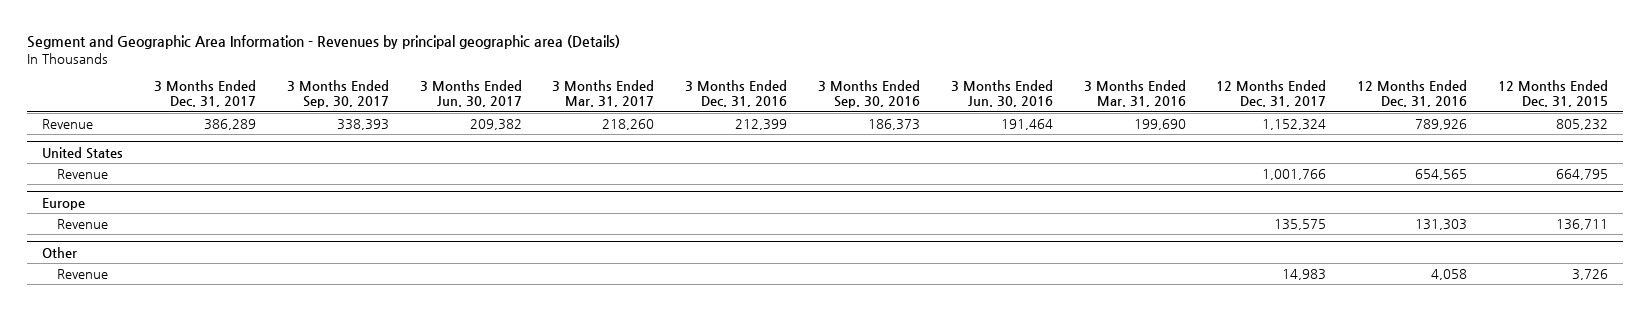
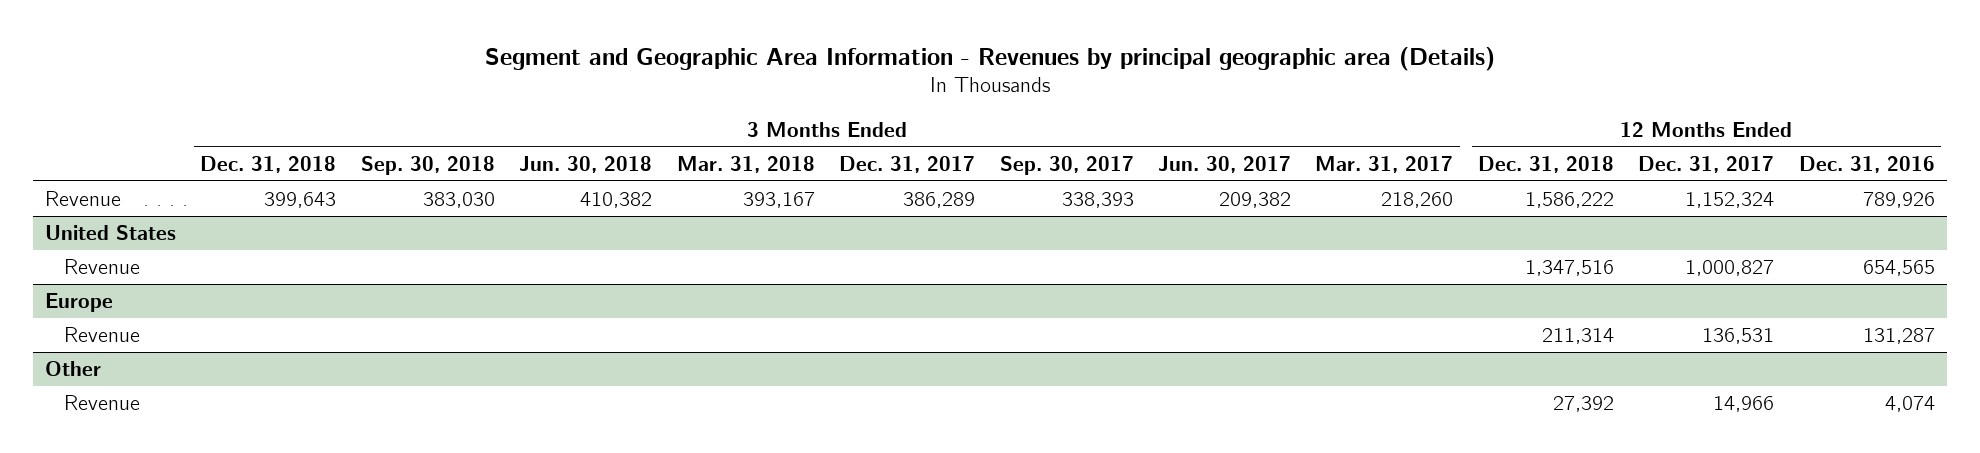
- | 3 Months Ended Dec. 31, 2017 | 3 Months Ended Sep. 30, 2017 | 3 Months Ended Jun. 30, 2017 | 3 Months Ended Mar. 31, 2017 | 3 Months Ended Dec. 31, 2016 | 3 Months Ended Sep. 30, 2016 | 3 Months Ended Jun. 30, 2016 | 3 Months Ended Mar. 31, 2016 | 12 Months Ended Dec. 31, 2017 | 12 Months Ended Dec. 31, 2016 | 12 Months Ended Dec. 31, 2015
+ | 3 Months Ended Dec. 31, 2018 | 3 Months Ended Sep. 30, 2018 | 3 Months Ended Jun. 30, 2018 | 3 Months Ended Mar. 31, 2018 | 3 Months Ended Dec. 31, 2017 | 3 Months Ended Sep. 30, 2017 | 3 Months Ended Jun. 30, 2017 | 3 Months Ended Mar. 31, 2017 | 12 Months Ended Dec. 31, 2018 | 12 Months Ended Dec. 31, 2017 | 12 Months Ended Dec. 31, 2016
@ United States
- Revenue | | | | | | | | | 1,001,766 | 654,565 | 664,795
+ Revenue | | | | | | | | | 1,347,516 | 1,000,827 | 654,565
@ Europe
- Revenue | | | | | | | | | 135,575 | 131,303 | 136,711
+ Revenue | | | | | | | | | 211,314 | 136,531 | 131,287
@ Other
- Revenue | | | | | | | | | 14,983 | 4,058 | 3,726
+ Revenue | | | | | | | | | 27,392 | 14,966 | 4,074

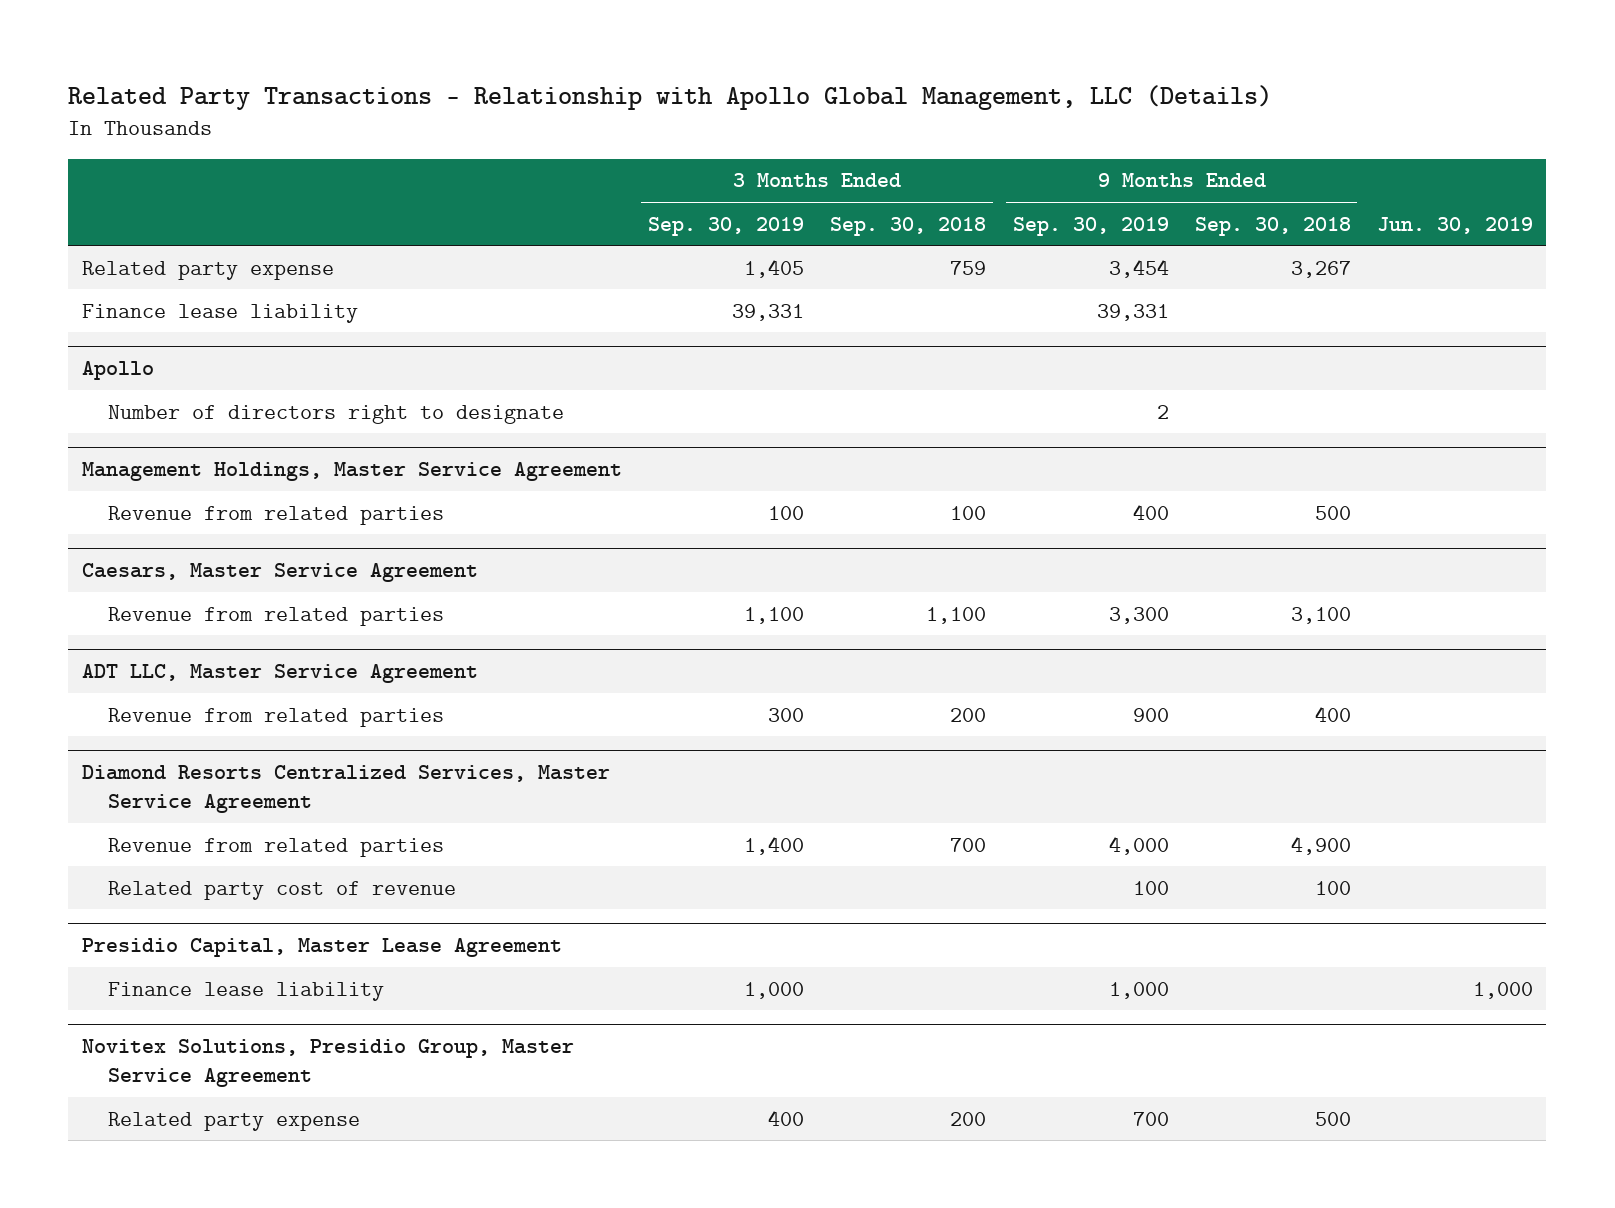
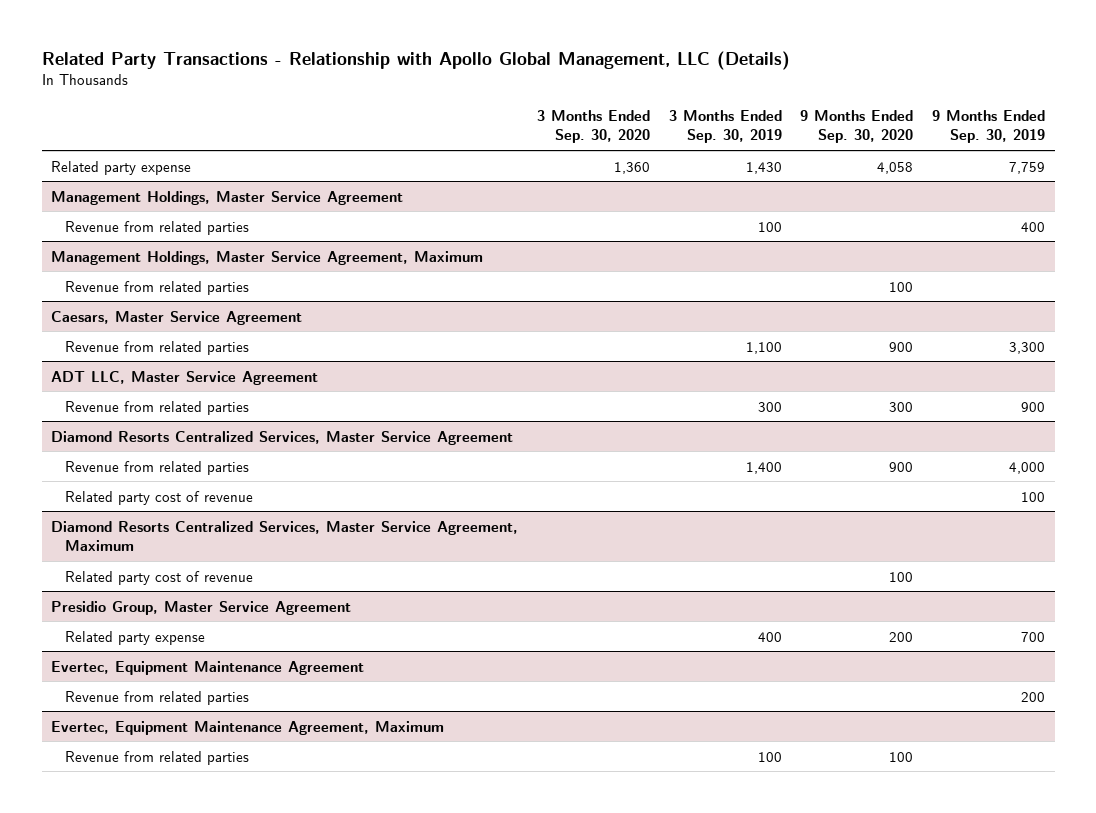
- | 3 Months Ended Sep. 30, 2019 | 3 Months Ended Sep. 30, 2018 | 9 Months Ended Sep. 30, 2019 | 9 Months Ended Sep. 30, 2018 | Jun. 30, 2019
+ | 3 Months Ended Sep. 30, 2020 | 3 Months Ended Sep. 30, 2019 | 9 Months Ended Sep. 30, 2020 | 9 Months Ended Sep. 30, 2019
- Related party expense | 1,405 | 759 | 3,454 | 3,267 |
- Finance lease liability | 39,331 | | 39,331 | |
- Apollo
- Number of directors right to designate | | | 2 | |
+ Related party expense | 1,360 | 1,430 | 4,058 | 7,759
+ Management Holdings, Master Service Agreement, Maximum
+ Revenue from related parties | | | 100 |
- Presidio Capital, Master Lease Agreement
- Finance lease liability | 1,000 | | 1,000 | | 1,000
- Novitex Solutions, Presidio Group, Master Service Agreement
+ Diamond Resorts Centralized Services, Master Service Agreement, Maximum
+ Related party cost of revenue | | | 100 |
+ Presidio Group, Master Service Agreement
+ Evertec, Equipment Maintenance Agreement
+ Revenue from related parties | | | | 200
+ Evertec, Equipment Maintenance Agreement, Maximum
+ Revenue from related parties | | 100 | 100 |

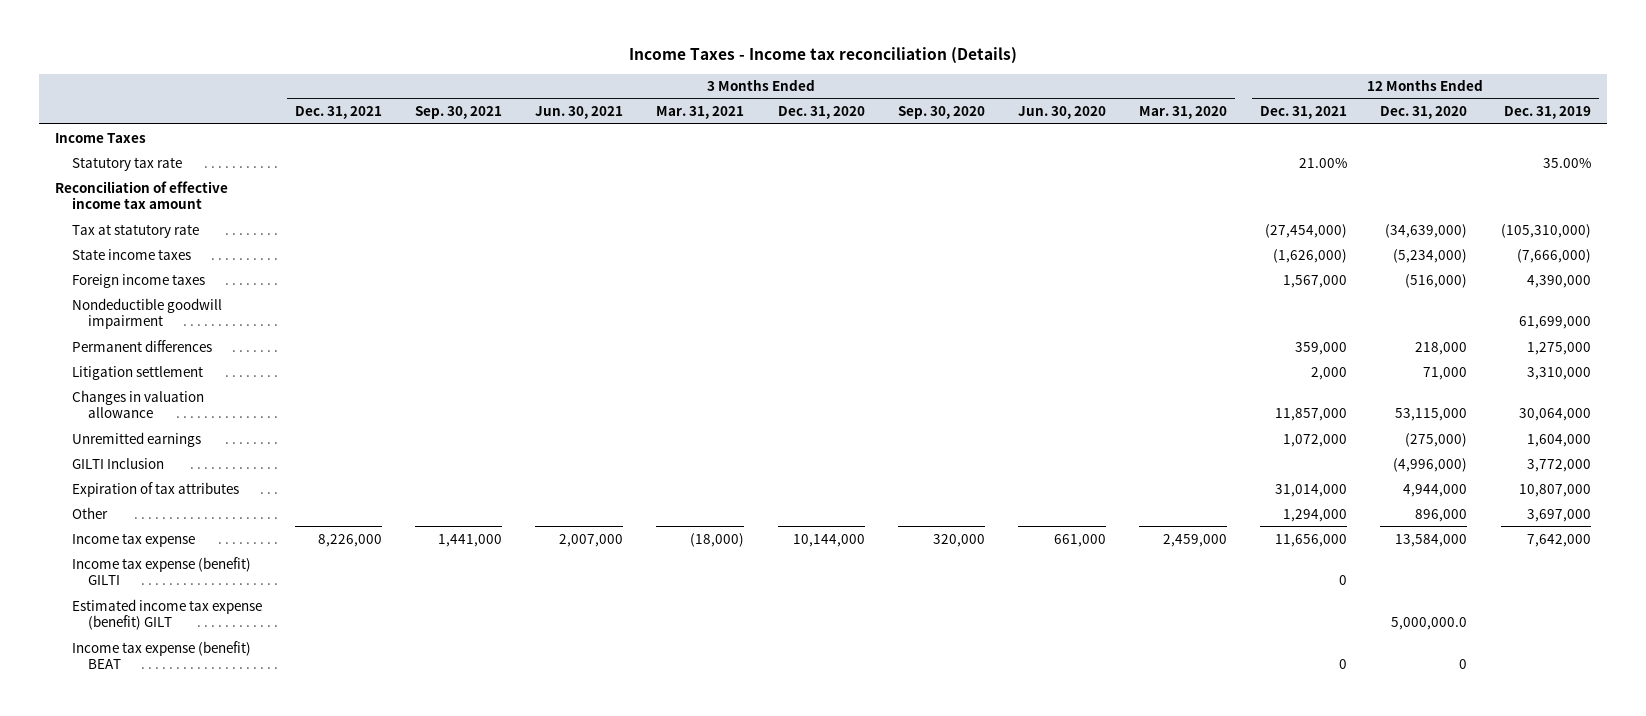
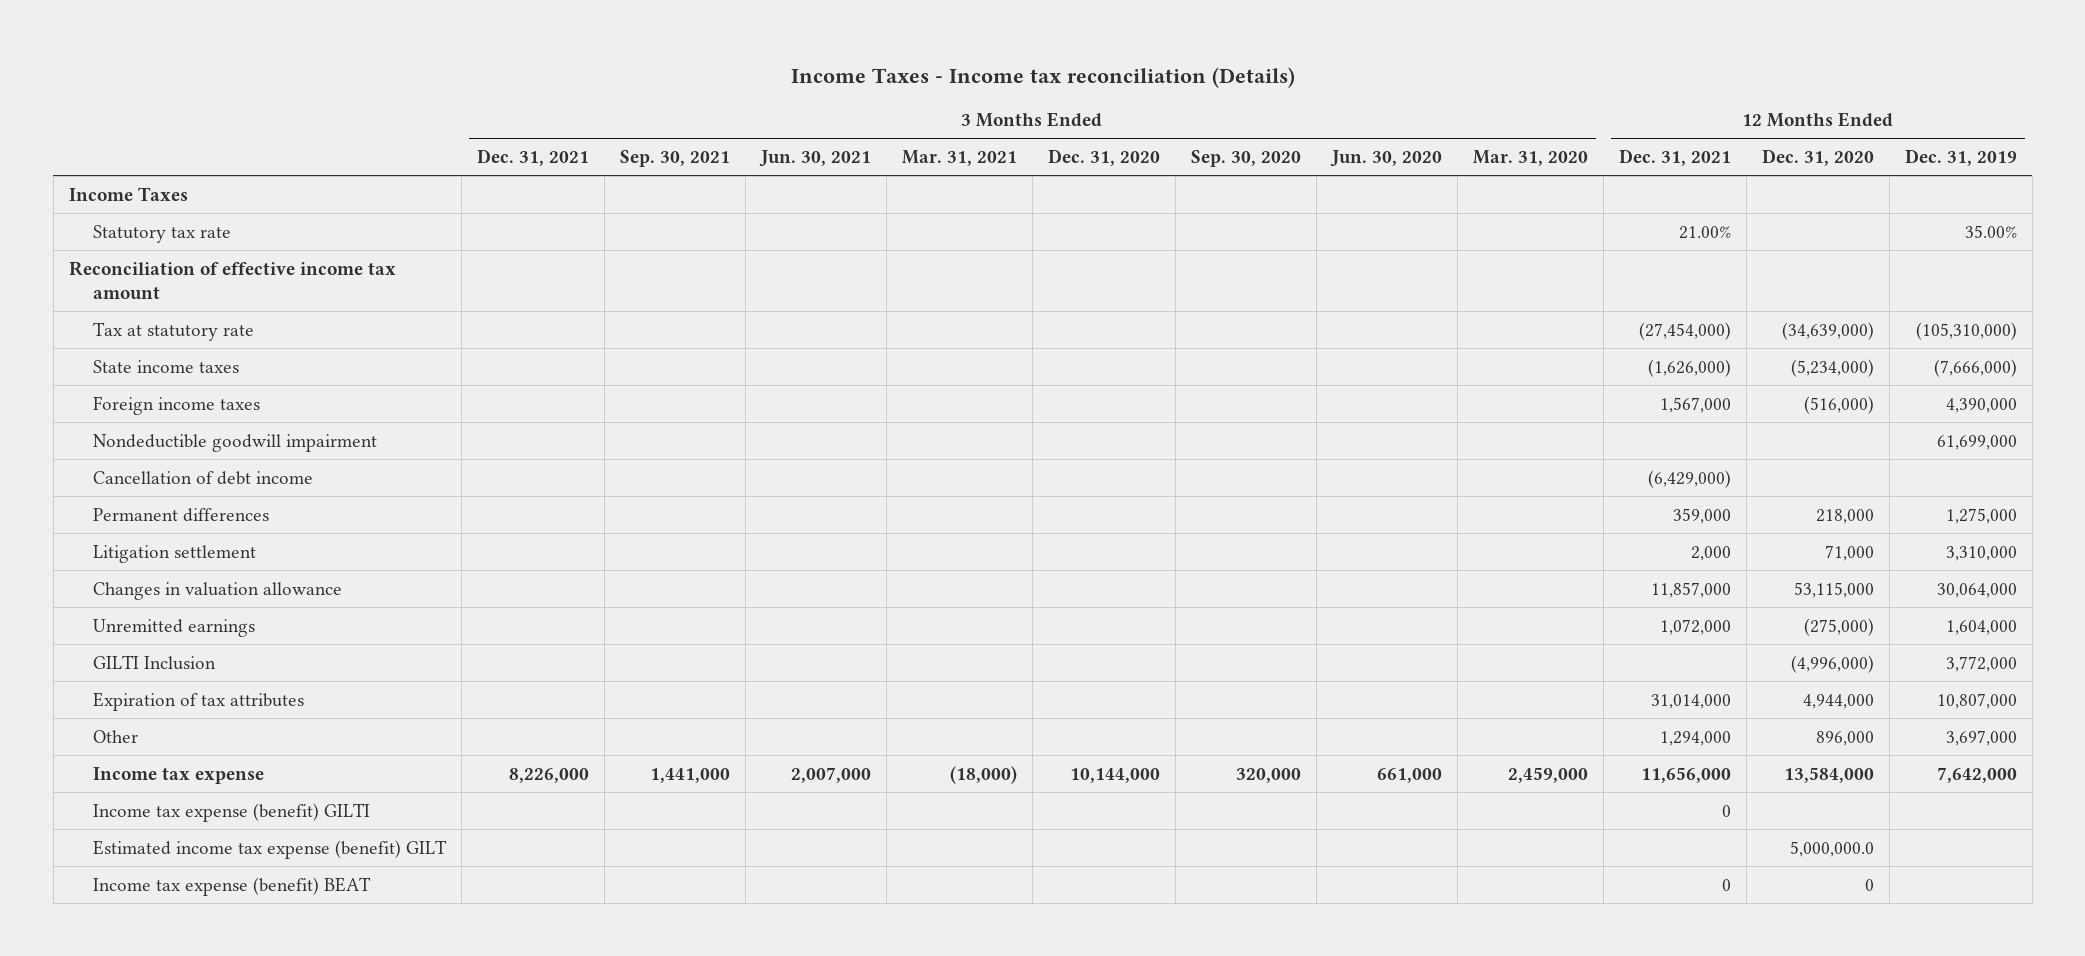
+ Cancellation of debt income | | | | | | | | | (6,429,000) | |

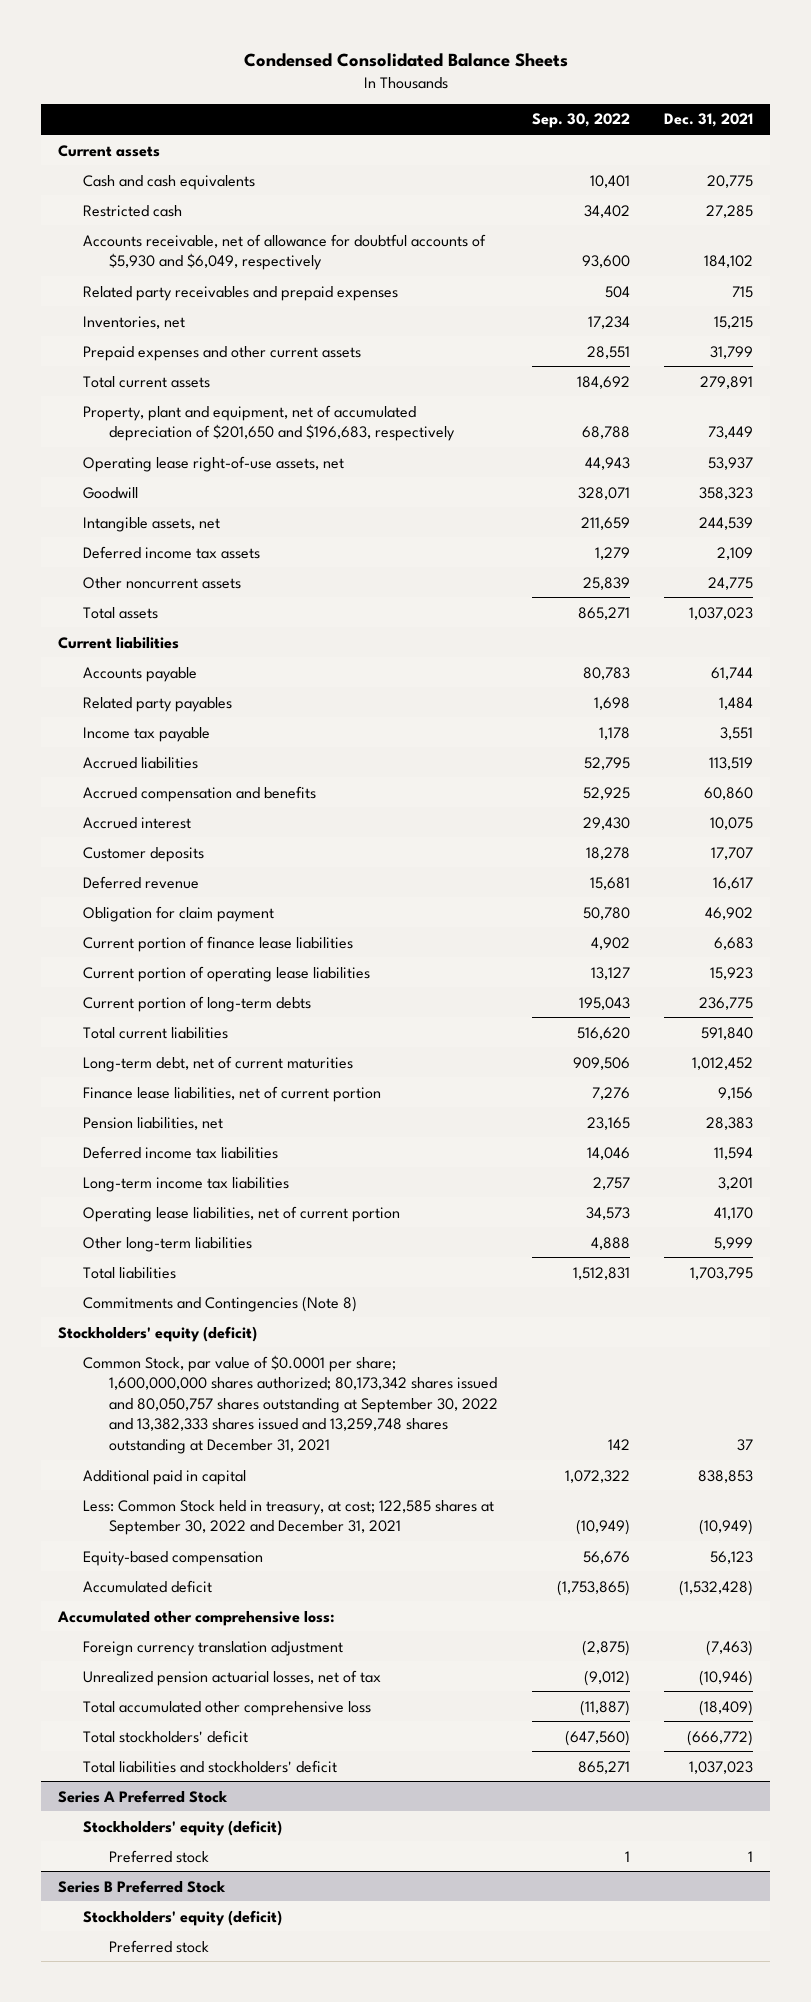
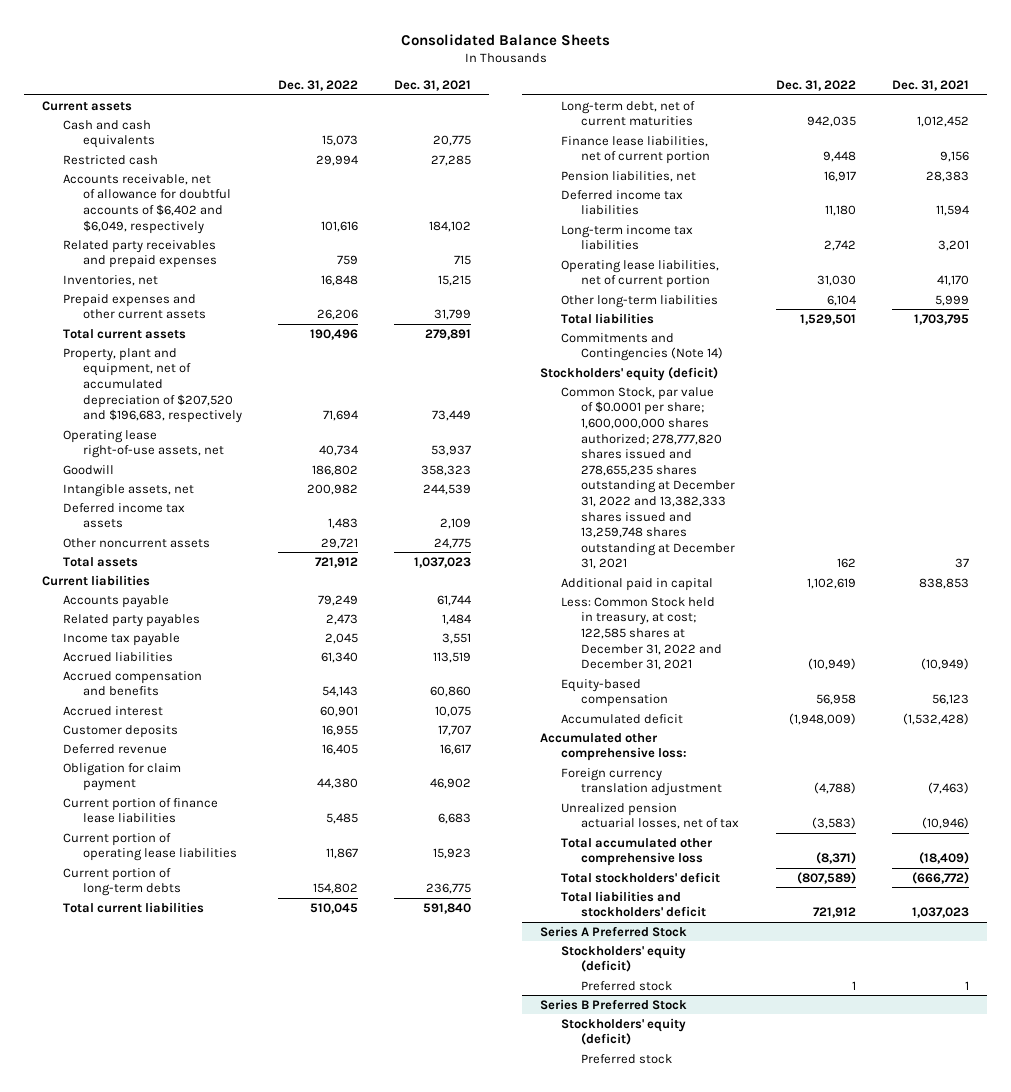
- Condensed Consolidated Balance Sheets
+ Consolidated Balance Sheets
- | Sep. 30, 2022 | Dec. 31, 2021
+ | Dec. 31, 2022 | Dec. 31, 2021
- Accounts receivable, net of allowance for doubtful accounts of $5,930 and $6,049, respectively | 93,600 | 184,102
+ Accounts receivable, net of allowance for doubtful accounts of $6,402 and $6,049, respectively | 101,616 | 184,102
- Property, plant and equipment, net of accumulated depreciation of $201,650 and $196,683, respectively | 68,788 | 73,449
+ Property, plant and equipment, net of accumulated depreciation of $207,520 and $196,683, respectively | 71,694 | 73,449
- Commitments and Contingencies (Note 8)
+ Commitments and Contingencies (Note 14)
- Common Stock, par value of $0.0001 per share; 1,600,000,000 shares authorized; 80,173,342 shares issued and 80,050,757 shares outstanding at September 30, 2022 and 13,382,333 shares issued and 13,259,748 shares outstanding at December 31, 2021 | 142 | 37
+ Common Stock, par value of $0.0001 per share; 1,600,000,000 shares authorized; 278,777,820 shares issued and 278,655,235 shares outstanding at December 31, 2022 and 13,382,333 shares issued and 13,259,748 shares outstanding at December 31, 2021 | 162 | 37
- Less: Common Stock held in treasury, at cost; 122,585 shares at September 30, 2022 and December 31, 2021 | (10,949) | (10,949)
+ Less: Common Stock held in treasury, at cost; 122,585 shares at December 31, 2022 and December 31, 2021 | (10,949) | (10,949)

